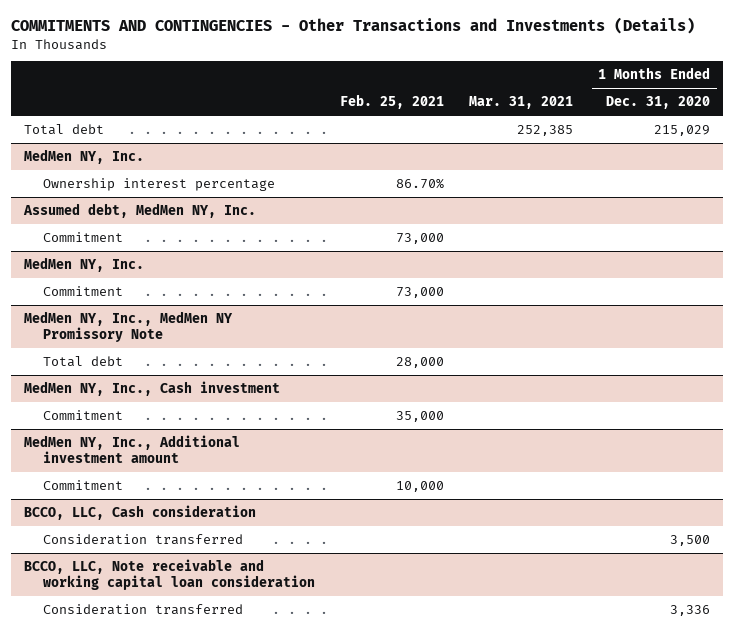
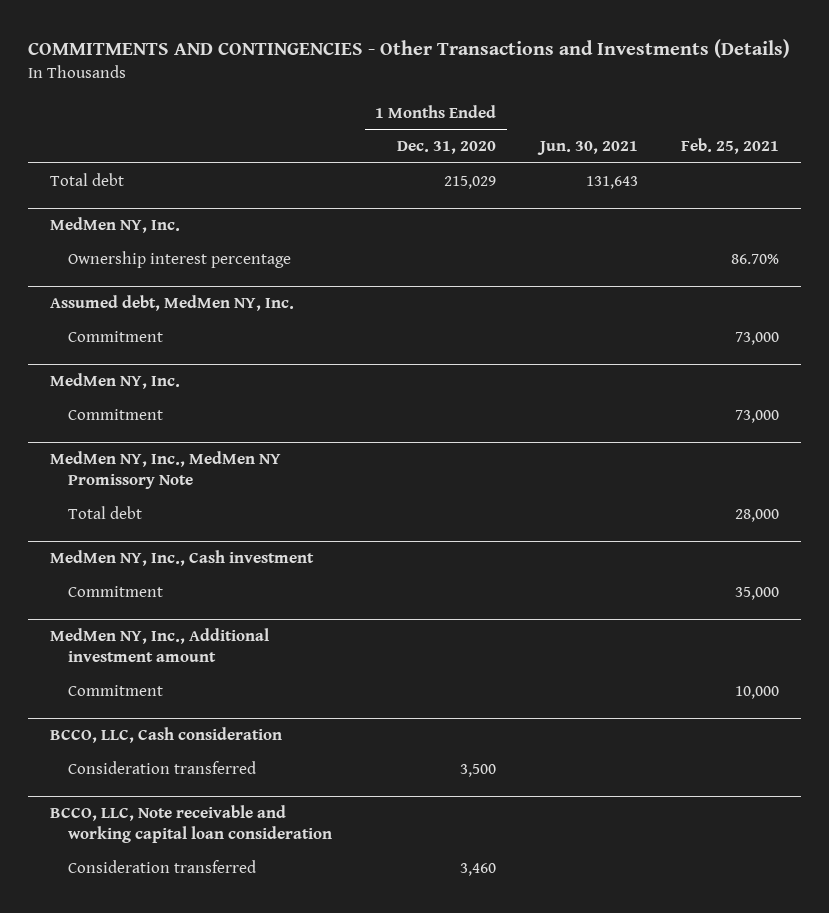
- | Feb. 25, 2021 | Mar. 31, 2021 | 1 Months Ended Dec. 31, 2020
+ | 1 Months Ended Dec. 31, 2020 | Jun. 30, 2021 | Feb. 25, 2021
@ BCCO, LLC, Note receivable and working capital loan consideration
- Consideration transferred | | | 3,336
+ Consideration transferred | 3,460 | |

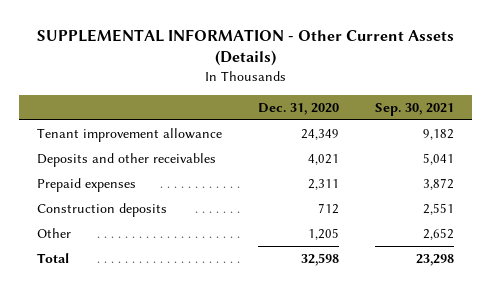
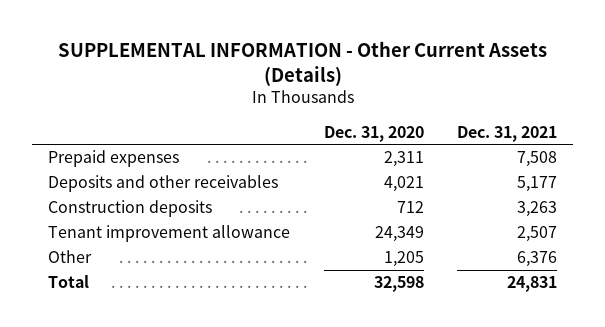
- | Dec. 31, 2020 | Sep. 30, 2021
+ | Dec. 31, 2020 | Dec. 31, 2021
moved down: Deposits and other receivables | 4,021 | 5,177
moved down: Tenant improvement allowance | 24,349 | 2,507

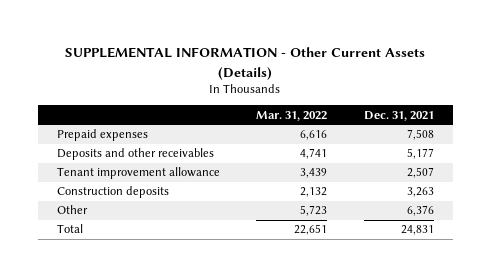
- | Dec. 31, 2020 | Dec. 31, 2021
+ | Mar. 31, 2022 | Dec. 31, 2021
moved down: Construction deposits | 2,132 | 3,263

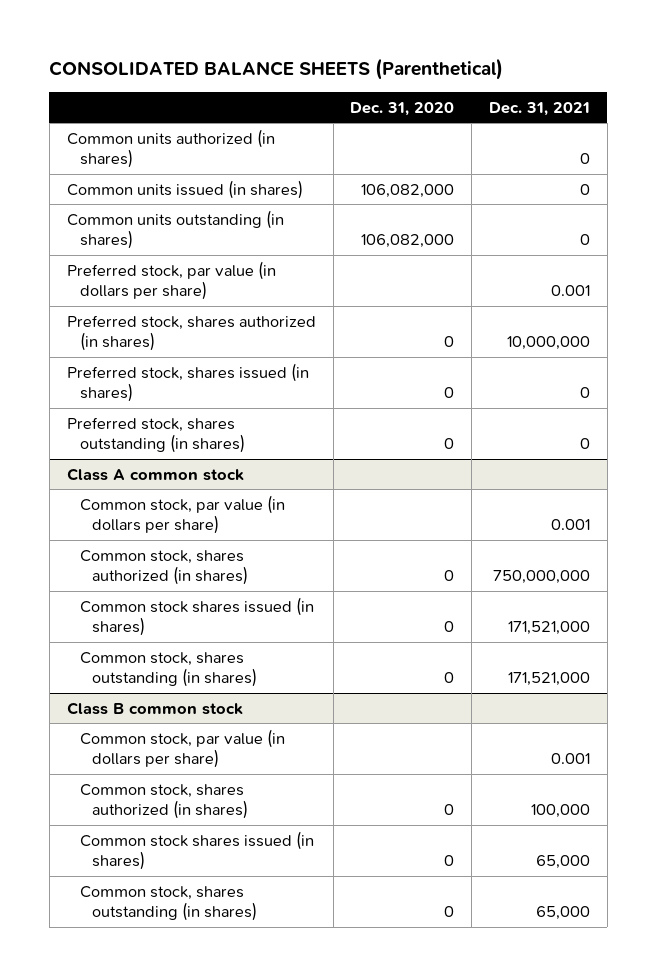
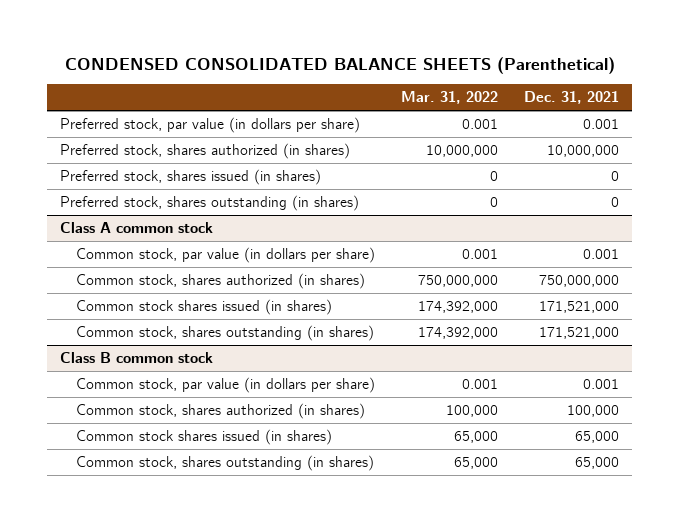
- CONSOLIDATED BALANCE SHEETS (Parenthetical)
+ CONDENSED CONSOLIDATED BALANCE SHEETS (Parenthetical)
- | Dec. 31, 2020 | Dec. 31, 2021
+ | Mar. 31, 2022 | Dec. 31, 2021
- Common units authorized (in shares) | | 0
- Common units issued (in shares) | 106,082,000 | 0
- Common units outstanding (in shares) | 106,082,000 | 0

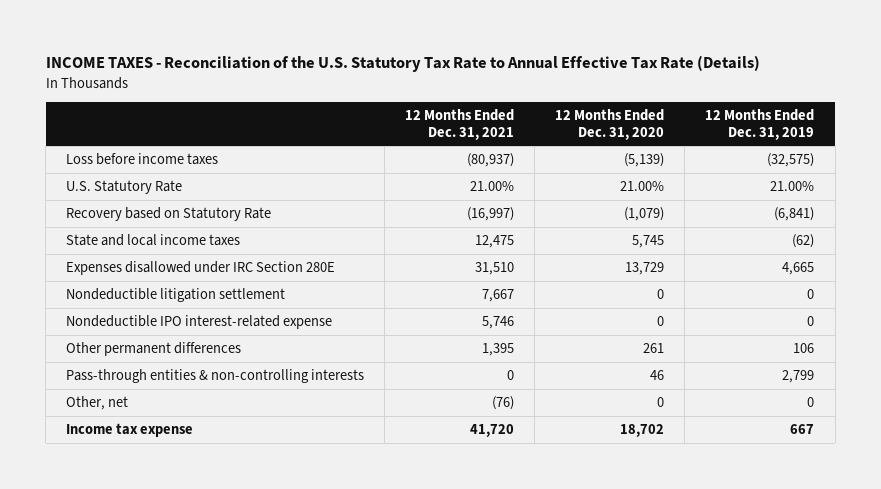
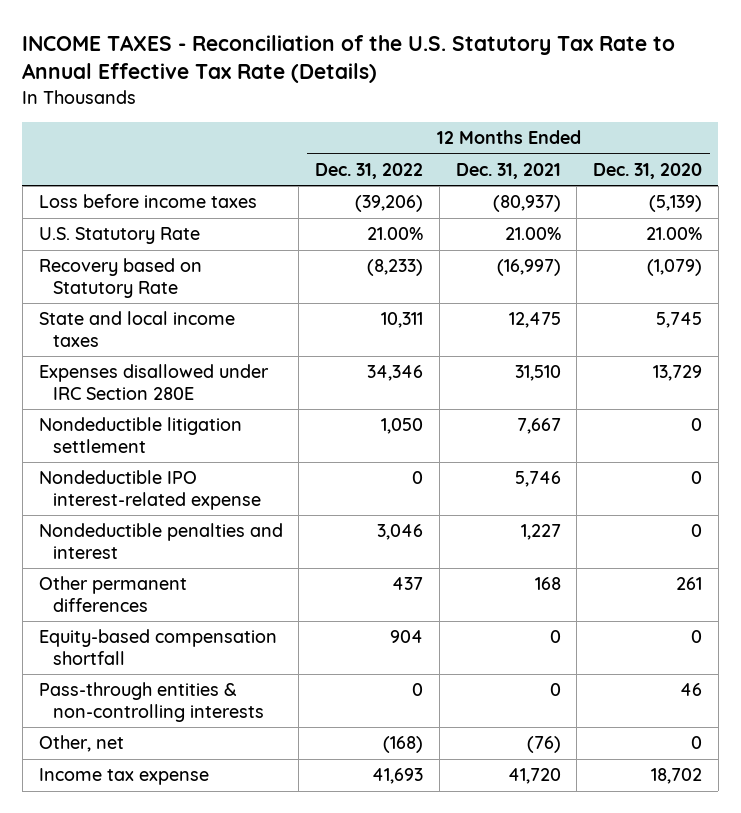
- | 12 Months Ended Dec. 31, 2021 | 12 Months Ended Dec. 31, 2020 | 12 Months Ended Dec. 31, 2019
+ | 12 Months Ended Dec. 31, 2022 | 12 Months Ended Dec. 31, 2021 | 12 Months Ended Dec. 31, 2020
- Other permanent differences | 1,395 | 261 | 106
+ Nondeductible penalties and interest | 3,046 | 1,227 | 0
+ Other permanent differences | 437 | 168 | 261
+ Equity-based compensation shortfall | 904 | 0 | 0

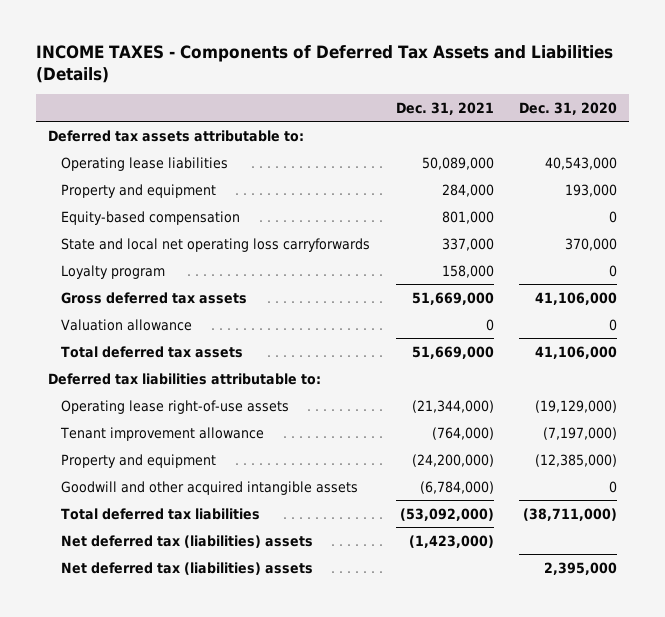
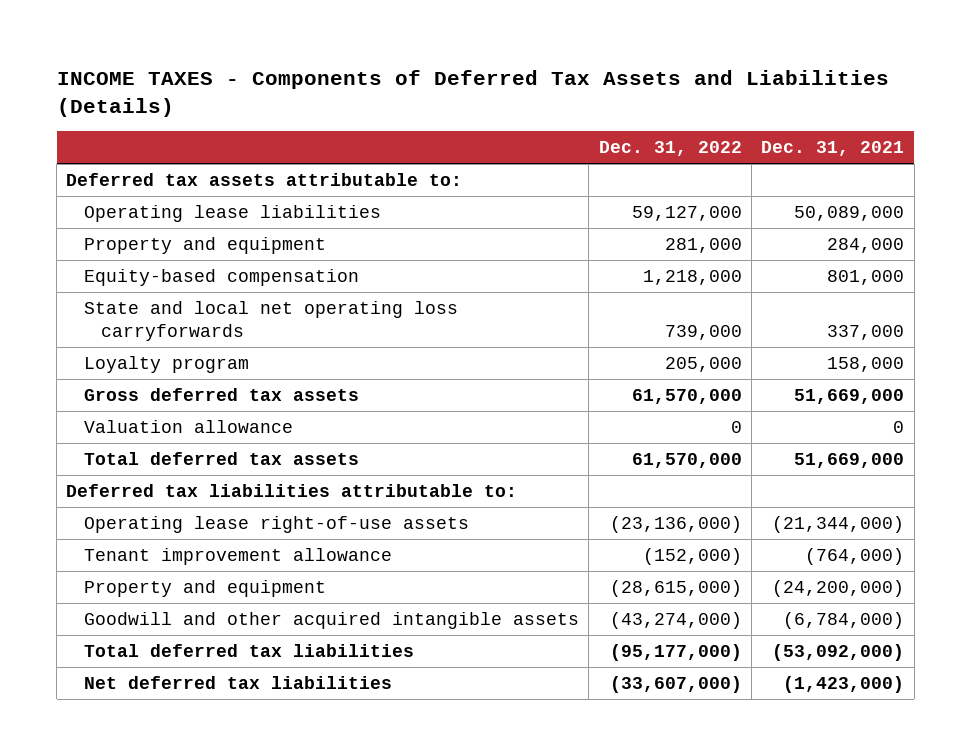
- | Dec. 31, 2021 | Dec. 31, 2020
+ | Dec. 31, 2022 | Dec. 31, 2021
- Net deferred tax (liabilities) assets | (1,423,000) |
- Net deferred tax (liabilities) assets | | 2,395,000
+ Net deferred tax liabilities | (33,607,000) | (1,423,000)

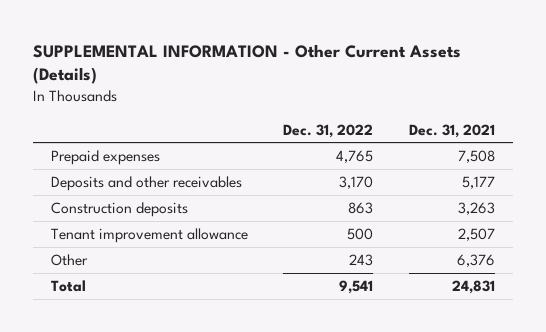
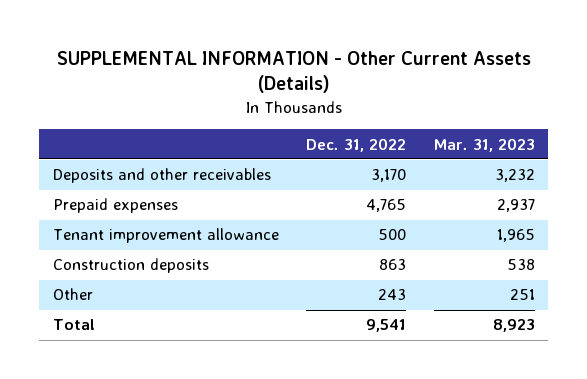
- | Dec. 31, 2022 | Dec. 31, 2021
+ | Dec. 31, 2022 | Mar. 31, 2023
moved down: Prepaid expenses | 4,765 | 2,937
moved down: Construction deposits | 863 | 538

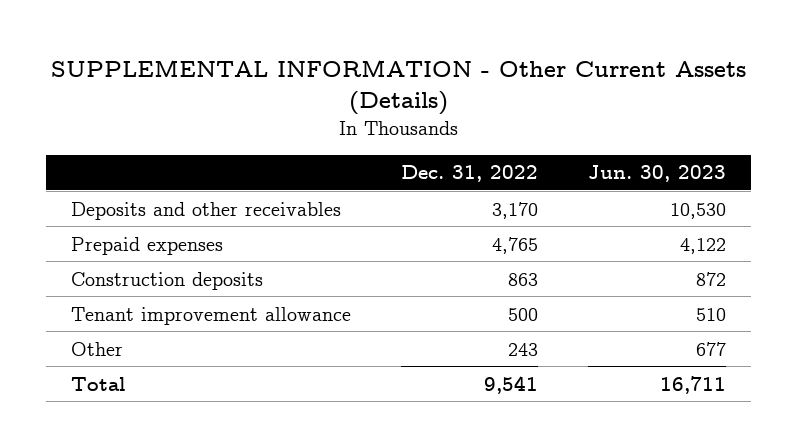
- | Dec. 31, 2022 | Mar. 31, 2023
+ | Dec. 31, 2022 | Jun. 30, 2023
moved down: Tenant improvement allowance | 500 | 510

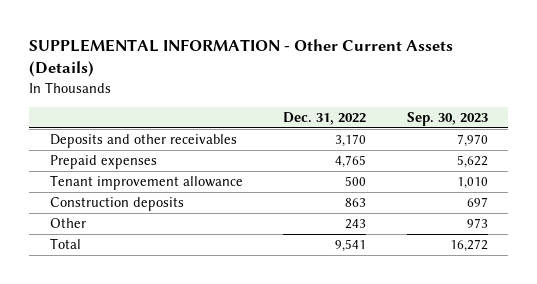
- | Dec. 31, 2022 | Jun. 30, 2023
+ | Dec. 31, 2022 | Sep. 30, 2023
moved down: Construction deposits | 863 | 697

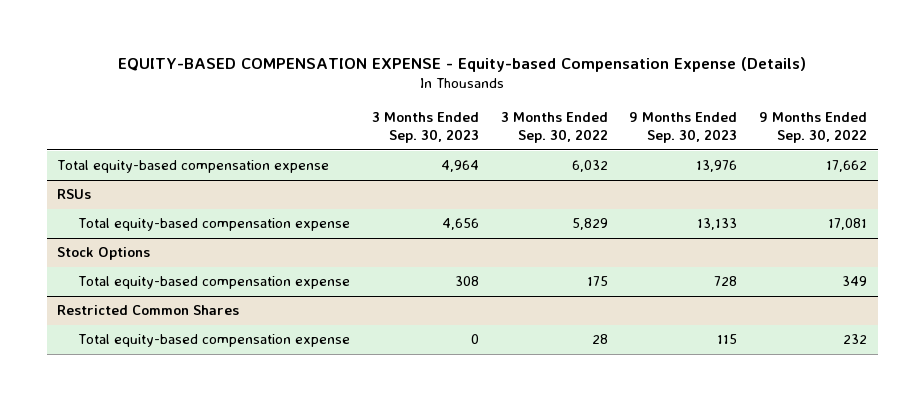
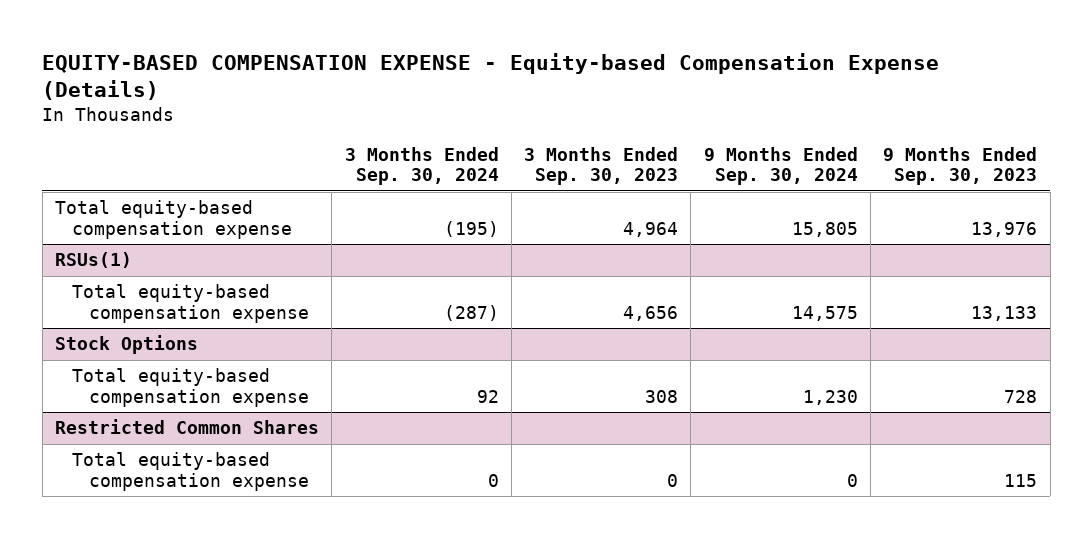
- | 3 Months Ended Sep. 30, 2023 | 3 Months Ended Sep. 30, 2022 | 9 Months Ended Sep. 30, 2023 | 9 Months Ended Sep. 30, 2022
+ | 3 Months Ended Sep. 30, 2024 | 3 Months Ended Sep. 30, 2023 | 9 Months Ended Sep. 30, 2024 | 9 Months Ended Sep. 30, 2023
- RSUs
+ RSUs(1)

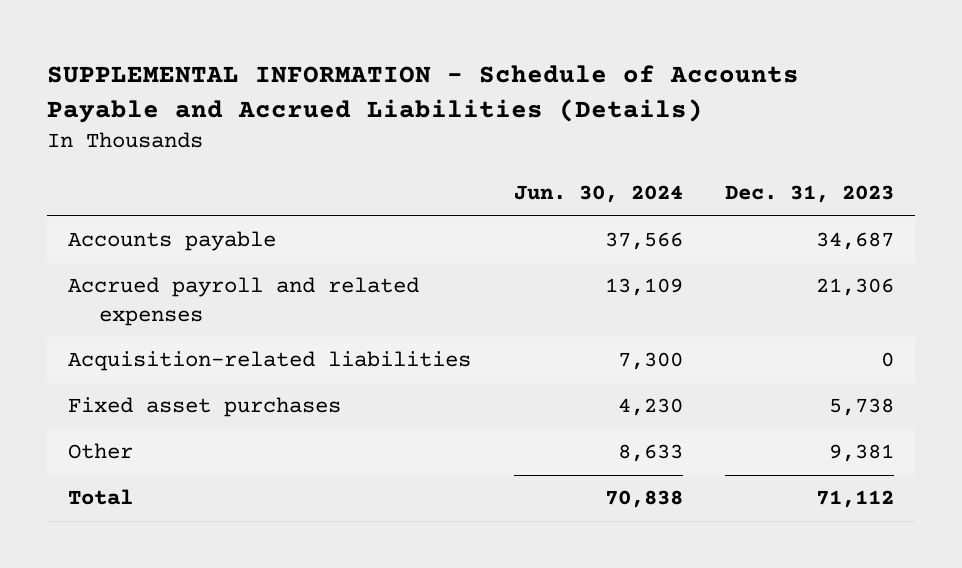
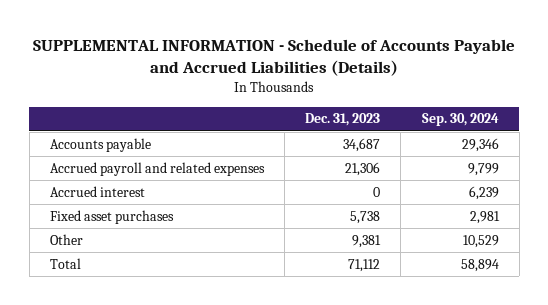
- | Jun. 30, 2024 | Dec. 31, 2023
+ | Dec. 31, 2023 | Sep. 30, 2024
- Acquisition-related liabilities | 7,300 | 0
+ Accrued interest | 0 | 6,239

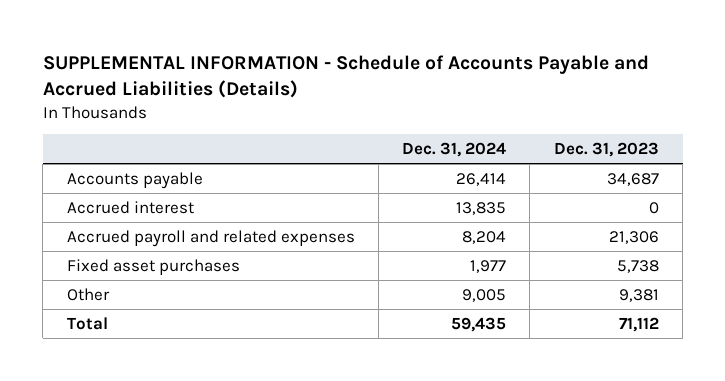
- | Dec. 31, 2023 | Sep. 30, 2024
+ | Dec. 31, 2024 | Dec. 31, 2023
moved down: Accrued payroll and related expenses | 8,204 | 21,306

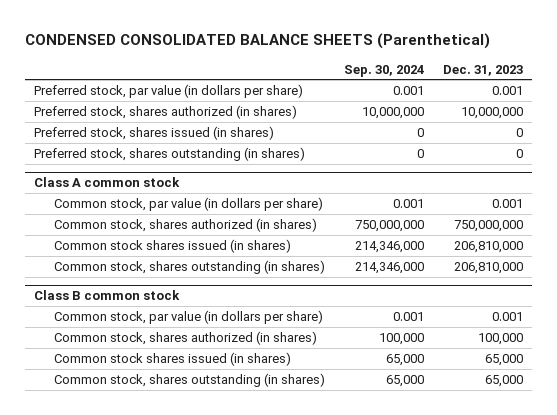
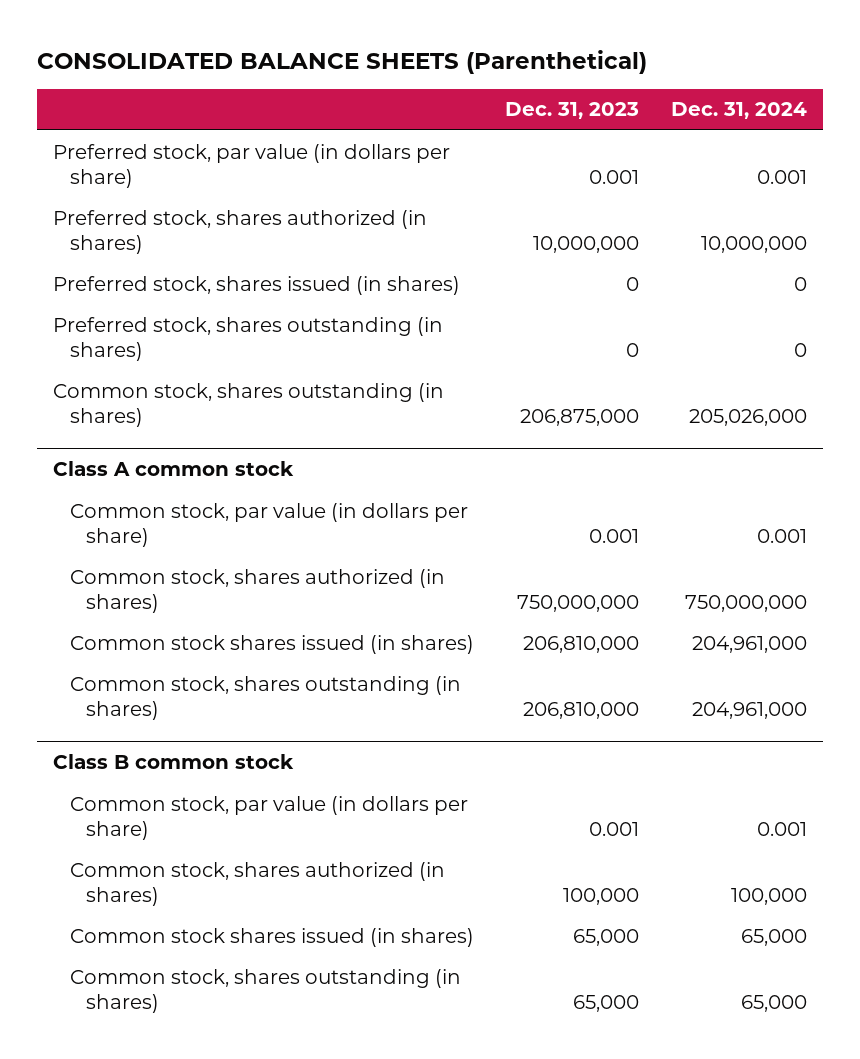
- CONDENSED CONSOLIDATED BALANCE SHEETS (Parenthetical)
+ CONSOLIDATED BALANCE SHEETS (Parenthetical)
- | Sep. 30, 2024 | Dec. 31, 2023
+ | Dec. 31, 2023 | Dec. 31, 2024
+ Common stock, shares outstanding (in shares) | 206,875,000 | 205,026,000

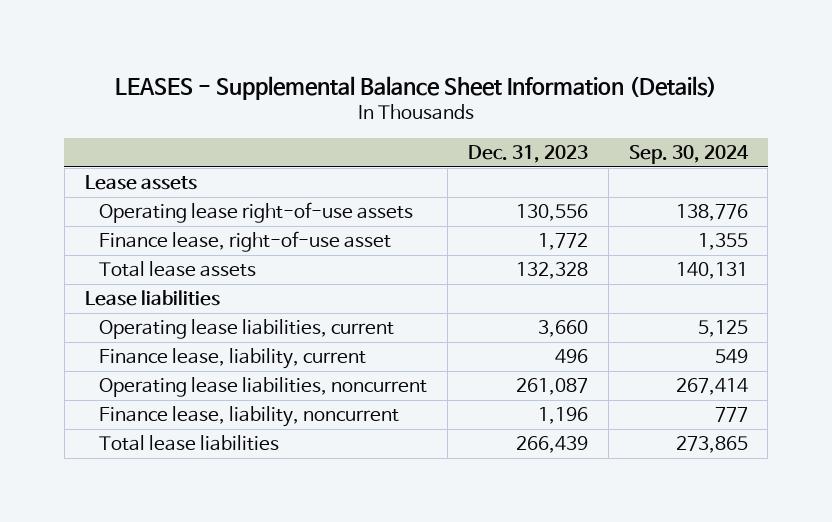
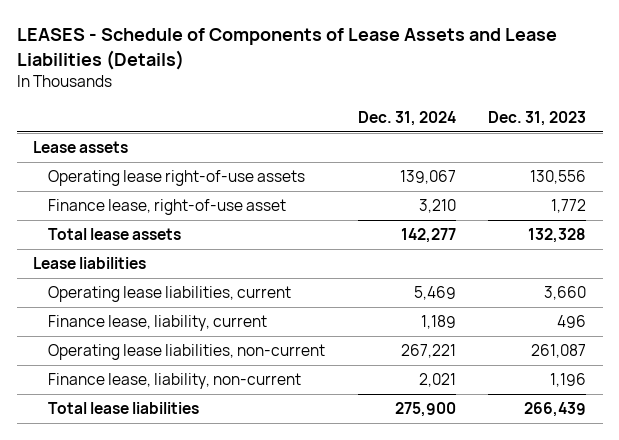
- LEASES - Supplemental Balance Sheet Information (Details)
+ LEASES - Schedule of Components of Lease Assets and Lease Liabilities (Details)
- | Dec. 31, 2023 | Sep. 30, 2024
+ | Dec. 31, 2024 | Dec. 31, 2023
- Operating lease liabilities, noncurrent | 261,087 | 267,414
- Finance lease, liability, noncurrent | 1,196 | 777
+ Operating lease liabilities, non-current | 267,221 | 261,087
+ Finance lease, liability, non-current | 2,021 | 1,196

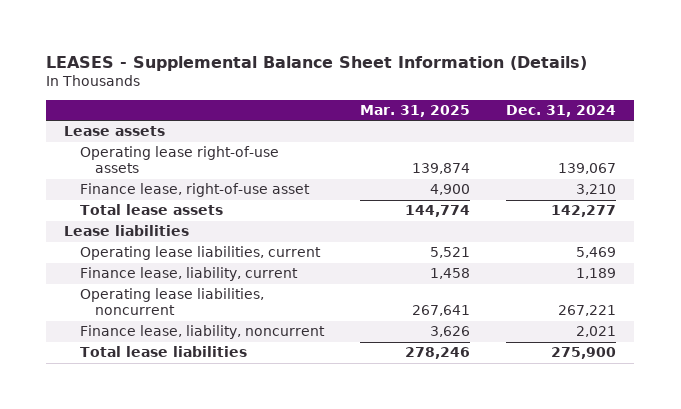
- LEASES - Schedule of Components of Lease Assets and Lease Liabilities (Details)
+ LEASES - Supplemental Balance Sheet Information (Details)
- | Dec. 31, 2024 | Dec. 31, 2023
+ | Mar. 31, 2025 | Dec. 31, 2024
- Operating lease liabilities, non-current | 267,221 | 261,087
- Finance lease, liability, non-current | 2,021 | 1,196
+ Operating lease liabilities, noncurrent | 267,641 | 267,221
+ Finance lease, liability, noncurrent | 3,626 | 2,021

